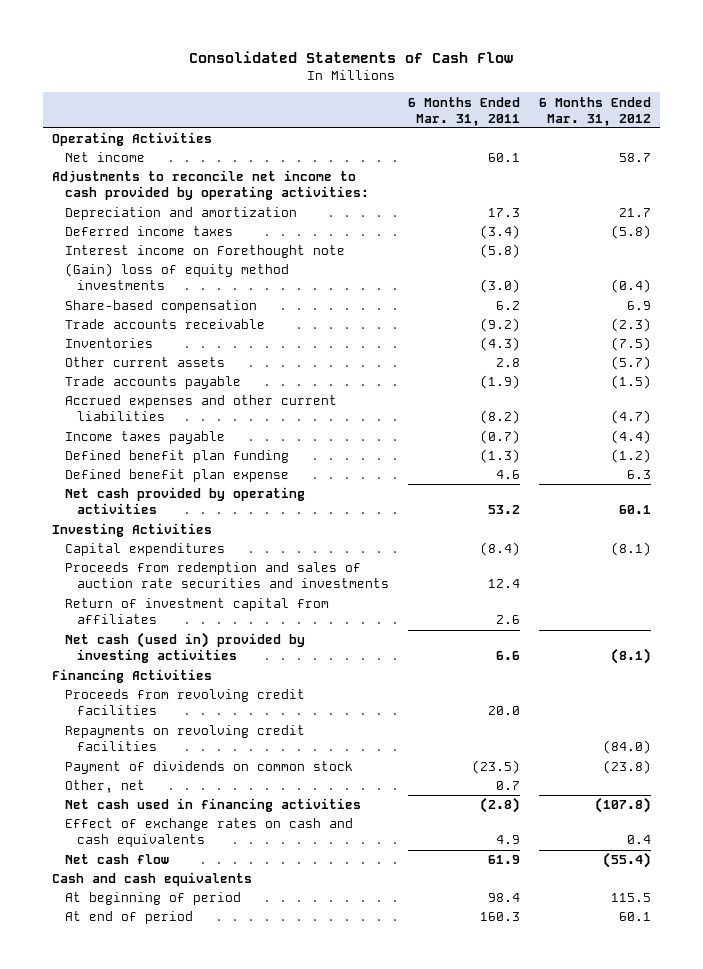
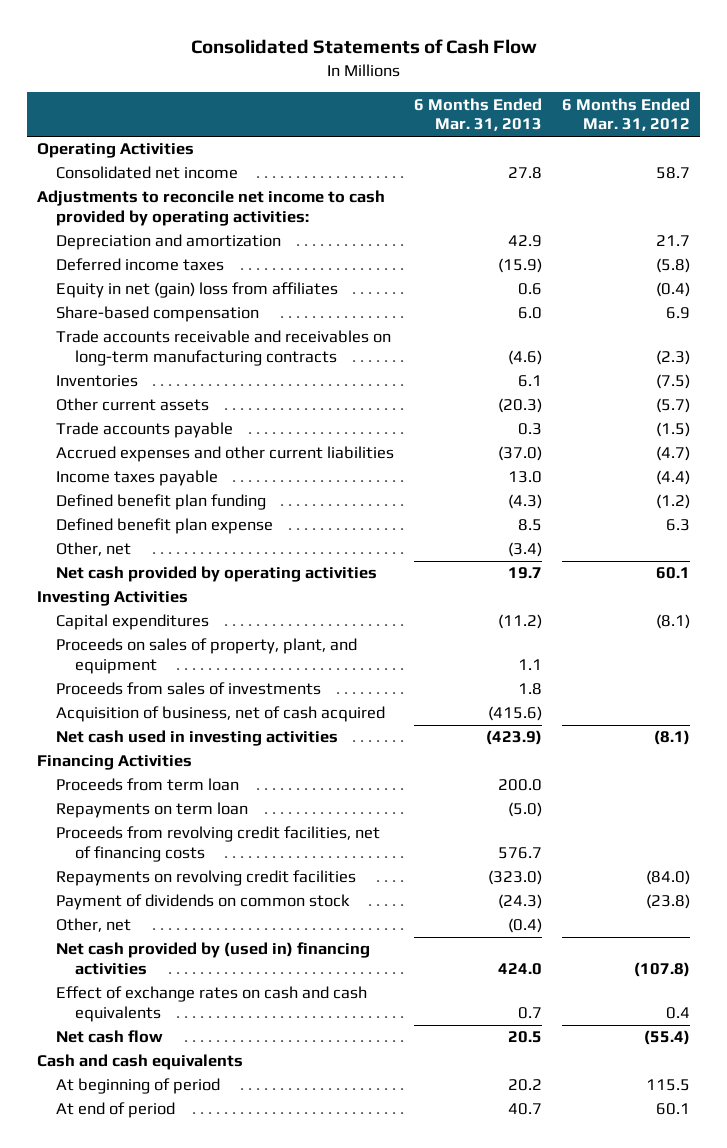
- | 6 Months Ended Mar. 31, 2011 | 6 Months Ended Mar. 31, 2012
+ | 6 Months Ended Mar. 31, 2013 | 6 Months Ended Mar. 31, 2012
- Net income | 60.1 | 58.7
+ Consolidated net income | 27.8 | 58.7
- Interest income on Forethought note | (5.8) |
- (Gain) loss of equity method investments | (3.0) | (0.4)
+ Equity in net (gain) loss from affiliates | 0.6 | (0.4)
- Trade accounts receivable | (9.2) | (2.3)
+ Trade accounts receivable and receivables on long-term manufacturing contracts | (4.6) | (2.3)
+ Other, net | (3.4) |
- Proceeds from redemption and sales of auction rate securities and investments | 12.4 |
- Return of investment capital from affiliates | 2.6 |
- Net cash (used in) provided by investing activities | 6.6 | (8.1)
+ Proceeds on sales of property, plant, and equipment | 1.1 |
+ Proceeds from sales of investments | 1.8 |
+ Acquisition of business, net of cash acquired | (415.6) |
+ Net cash used in investing activities | (423.9) | (8.1)
- Proceeds from revolving credit facilities | 20.0 |
+ Proceeds from term loan | 200.0 |
+ Repayments on term loan | (5.0) |
+ Proceeds from revolving credit facilities, net of financing costs | 576.7 |
- Net cash used in financing activities | (2.8) | (107.8)
+ Net cash provided by (used in) financing activities | 424.0 | (107.8)

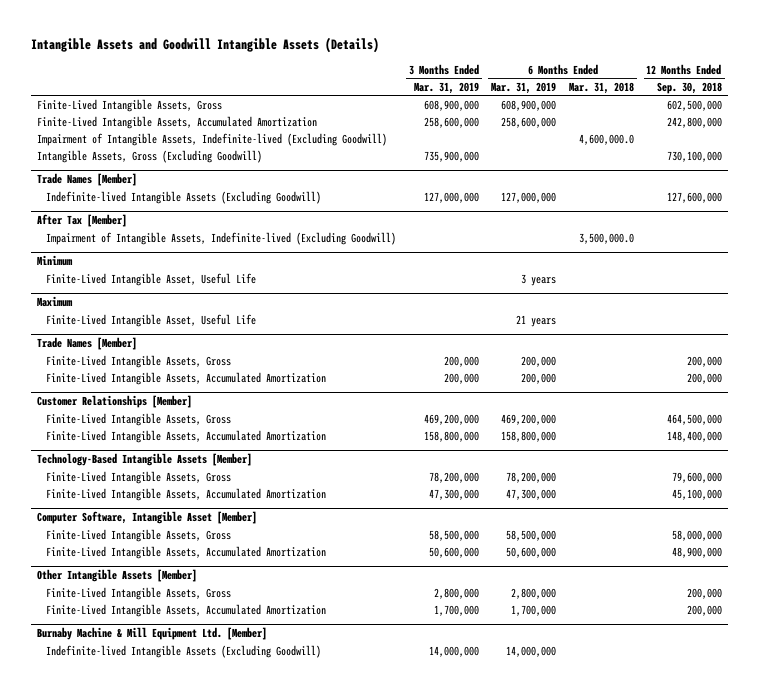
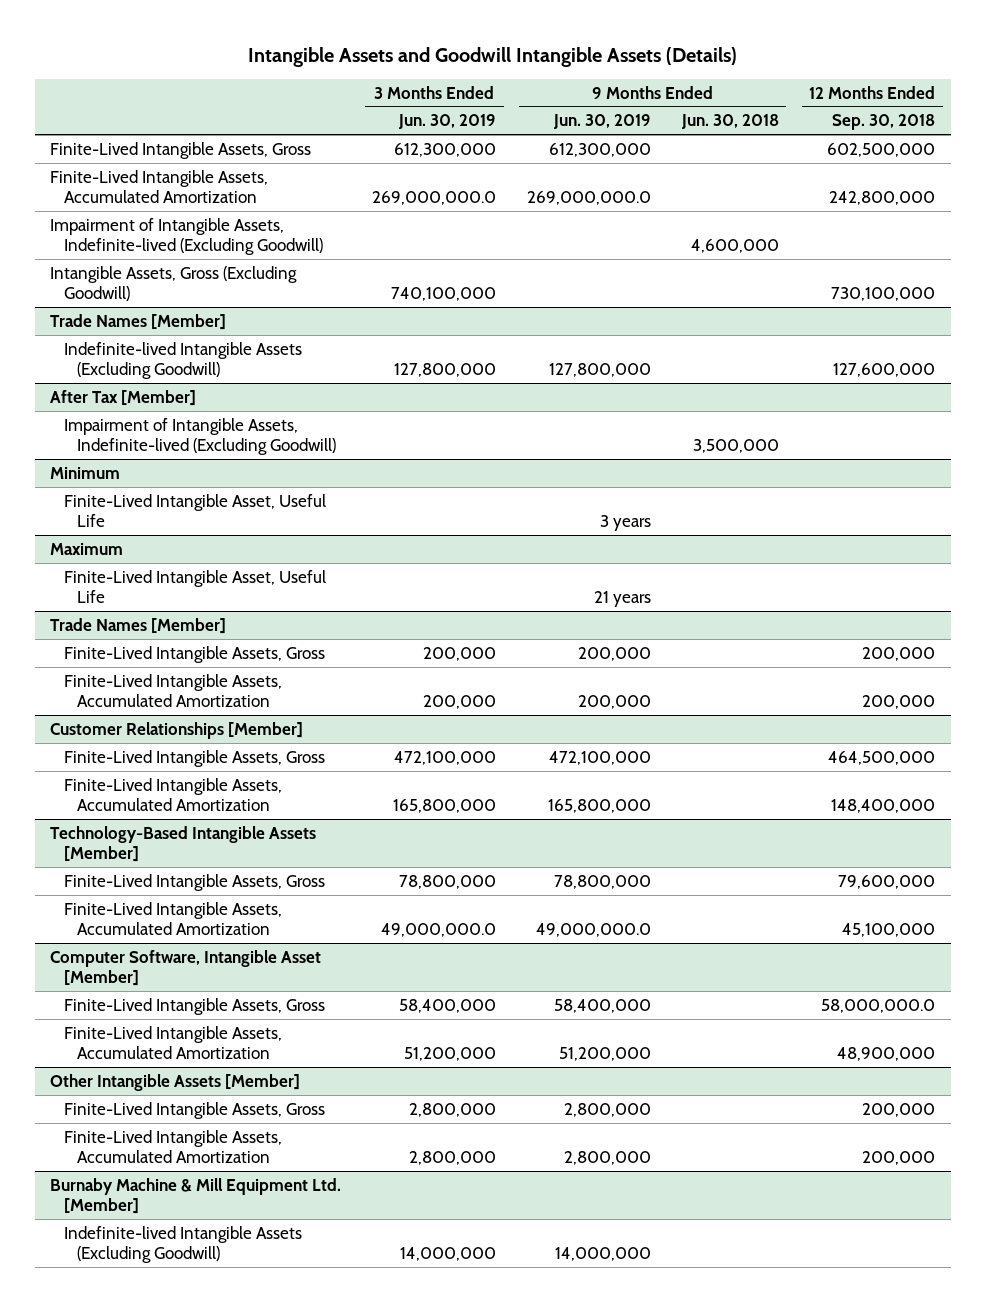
- | 3 Months Ended Mar. 31, 2019 | 6 Months Ended Mar. 31, 2019 | 6 Months Ended Mar. 31, 2018 | 12 Months Ended Sep. 30, 2018
+ | 3 Months Ended Jun. 30, 2019 | 9 Months Ended Jun. 30, 2019 | 9 Months Ended Jun. 30, 2018 | 12 Months Ended Sep. 30, 2018
@ Computer Software, Intangible Asset [Member]
- Finite-Lived Intangible Assets, Gross | 58,500,000 | 58,500,000 | | 58,000,000
+ Finite-Lived Intangible Assets, Gross | 58,400,000 | 58,400,000 | | 58,000,000.0

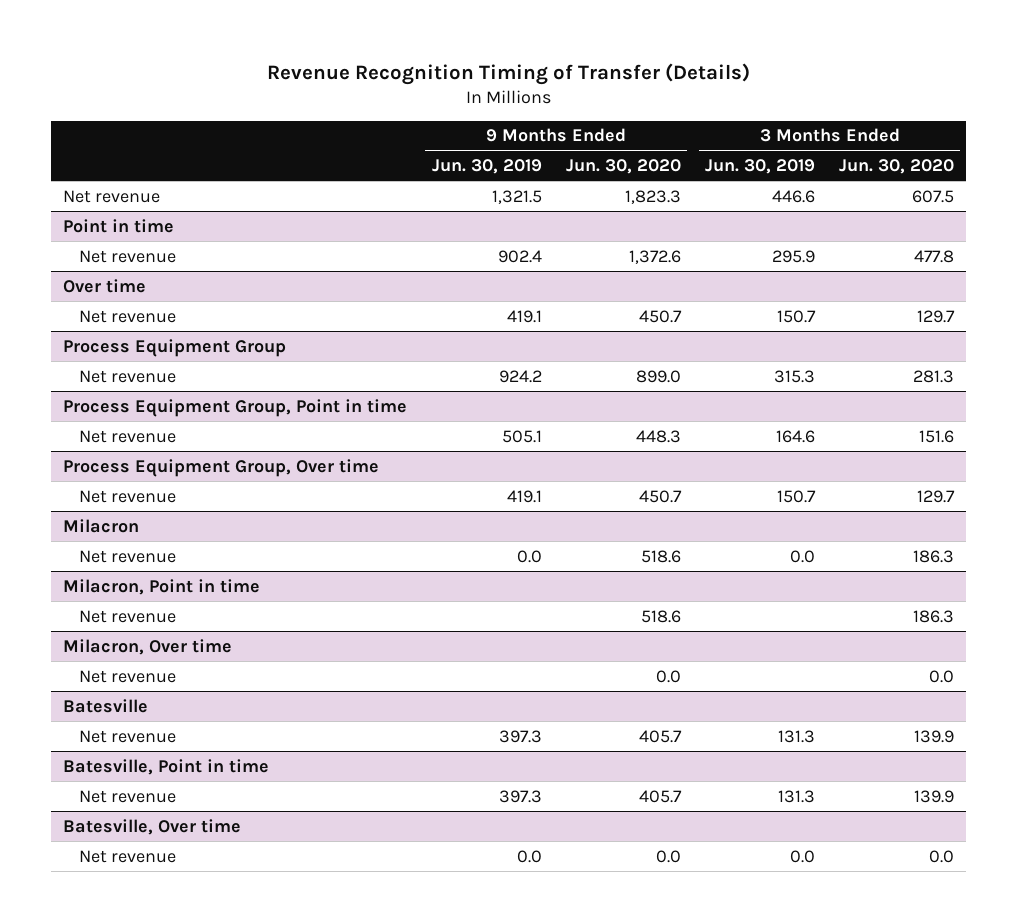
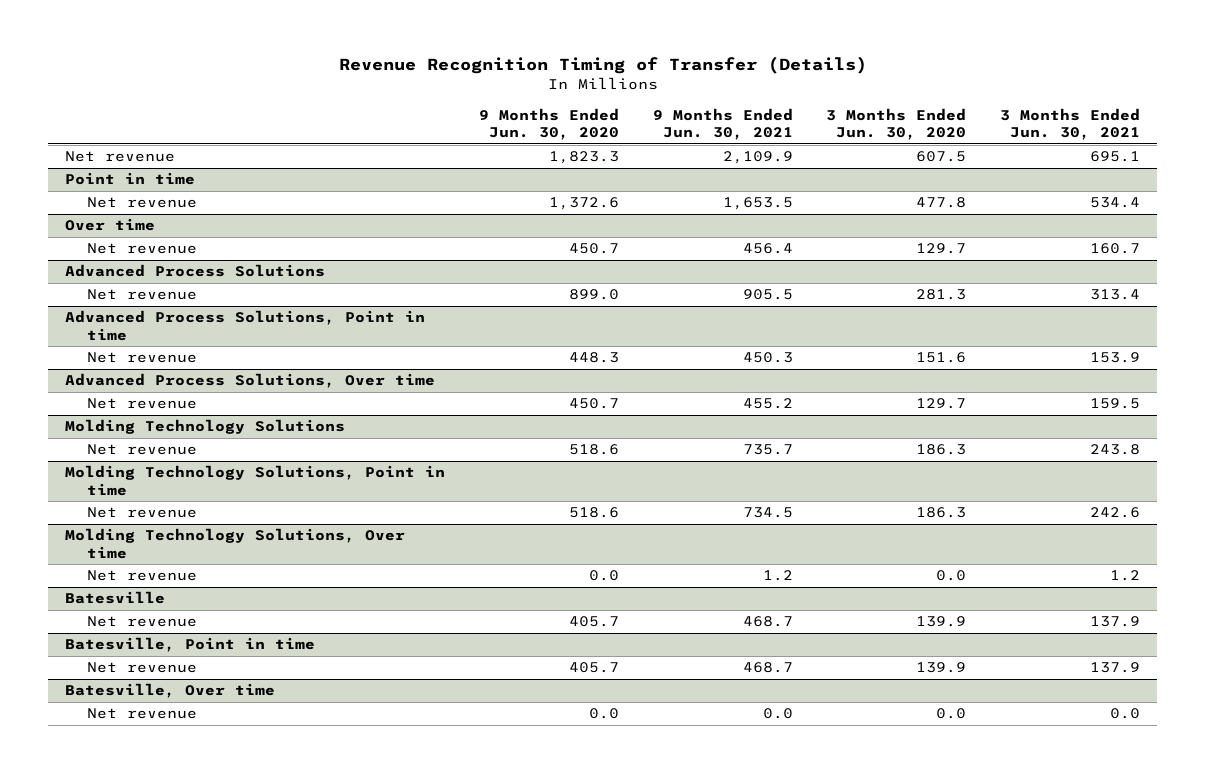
- | 9 Months Ended Jun. 30, 2019 | 9 Months Ended Jun. 30, 2020 | 3 Months Ended Jun. 30, 2019 | 3 Months Ended Jun. 30, 2020
+ | 9 Months Ended Jun. 30, 2020 | 9 Months Ended Jun. 30, 2021 | 3 Months Ended Jun. 30, 2020 | 3 Months Ended Jun. 30, 2021
- Process Equipment Group
+ Advanced Process Solutions
- Process Equipment Group, Point in time
+ Advanced Process Solutions, Point in time
- Process Equipment Group, Over time
+ Advanced Process Solutions, Over time
- Milacron
+ Molding Technology Solutions
- Milacron, Point in time
+ Molding Technology Solutions, Point in time
- Milacron, Over time
+ Molding Technology Solutions, Over time

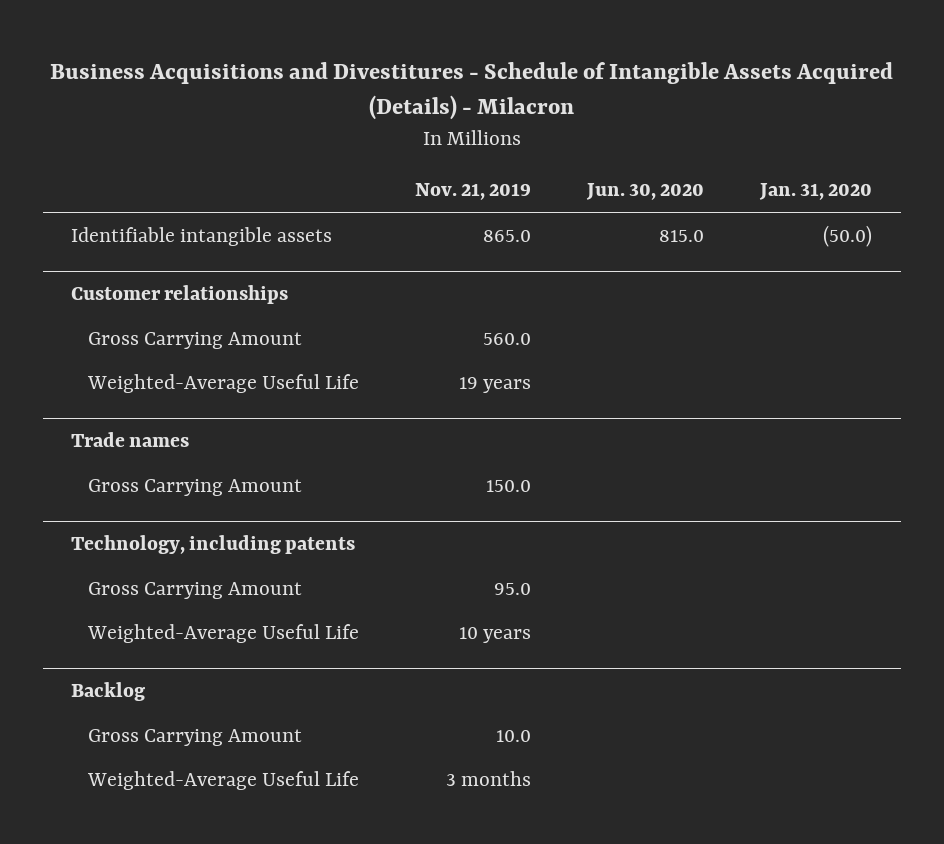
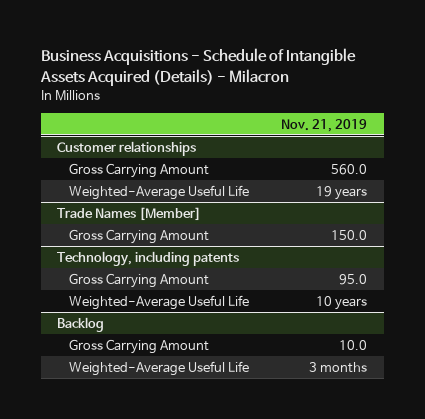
- Business Acquisitions and Divestitures - Schedule of Intangible Assets Acquired (Details) - Milacron
+ Business Acquisitions - Schedule of Intangible Assets Acquired (Details) - Milacron
- | Nov. 21, 2019 | Jun. 30, 2020 | Jan. 31, 2020
+ | Nov. 21, 2019
- Identifiable intangible assets | 865.0 | 815.0 | (50.0)
- Trade names
+ Trade Names [Member]

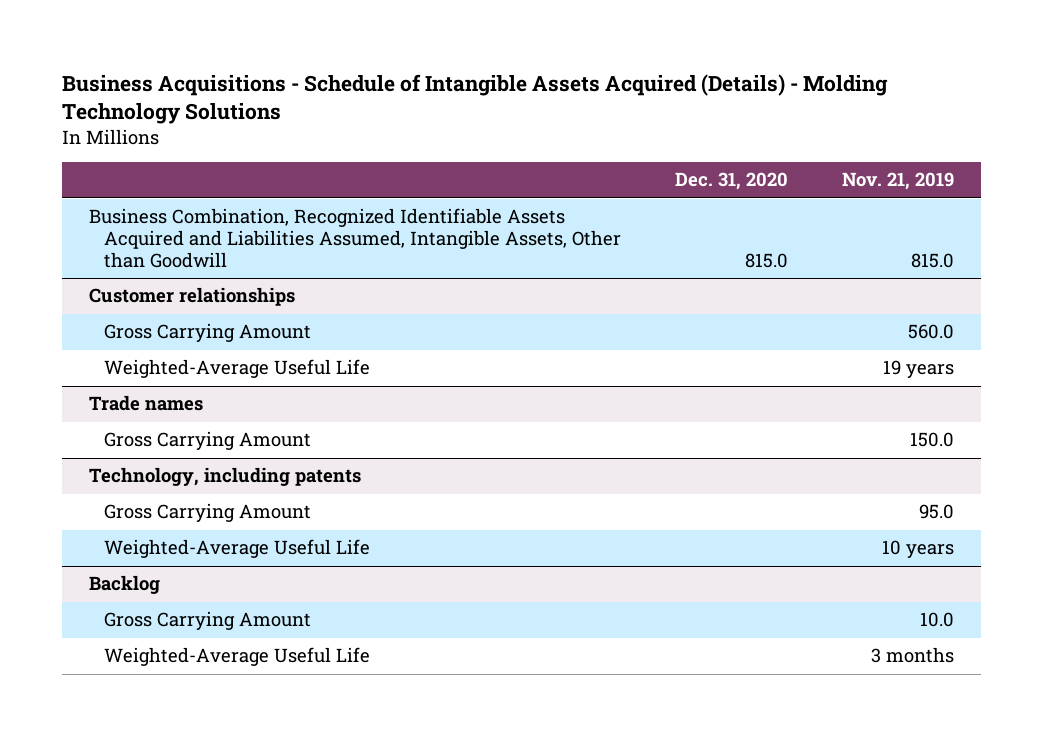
- Business Acquisitions - Schedule of Intangible Assets Acquired (Details) - Milacron
+ Business Acquisitions - Schedule of Intangible Assets Acquired (Details) - Molding Technology Solutions
- | Nov. 21, 2019
+ | Dec. 31, 2020 | Nov. 21, 2019
+ Business Combination, Recognized Identifiable Assets Acquired and Liabilities Assumed, Intangible Assets, Other than Goodwill | 815.0 | 815.0
- Trade Names [Member]
+ Trade names

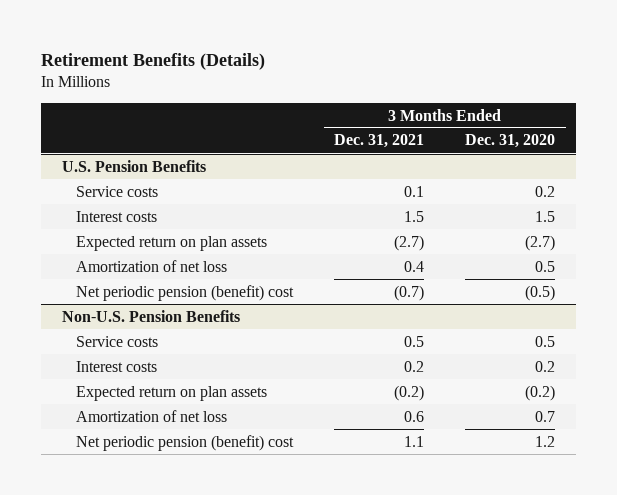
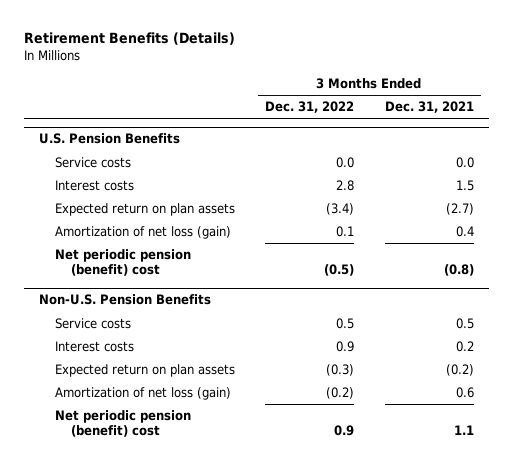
- | 3 Months Ended Dec. 31, 2021 | 3 Months Ended Dec. 31, 2020
+ | 3 Months Ended Dec. 31, 2022 | 3 Months Ended Dec. 31, 2021
@ U.S. Pension Benefits
- Service costs | 0.1 | 0.2
+ Service costs | 0.0 | 0.0
- Amortization of net loss | 0.4 | 0.5
- Net periodic pension (benefit) cost | (0.7) | (0.5)
+ Amortization of net loss (gain) | 0.1 | 0.4
+ Net periodic pension (benefit) cost | (0.5) | (0.8)
@ Non-U.S. Pension Benefits
- Amortization of net loss | 0.6 | 0.7
+ Amortization of net loss (gain) | (0.2) | 0.6

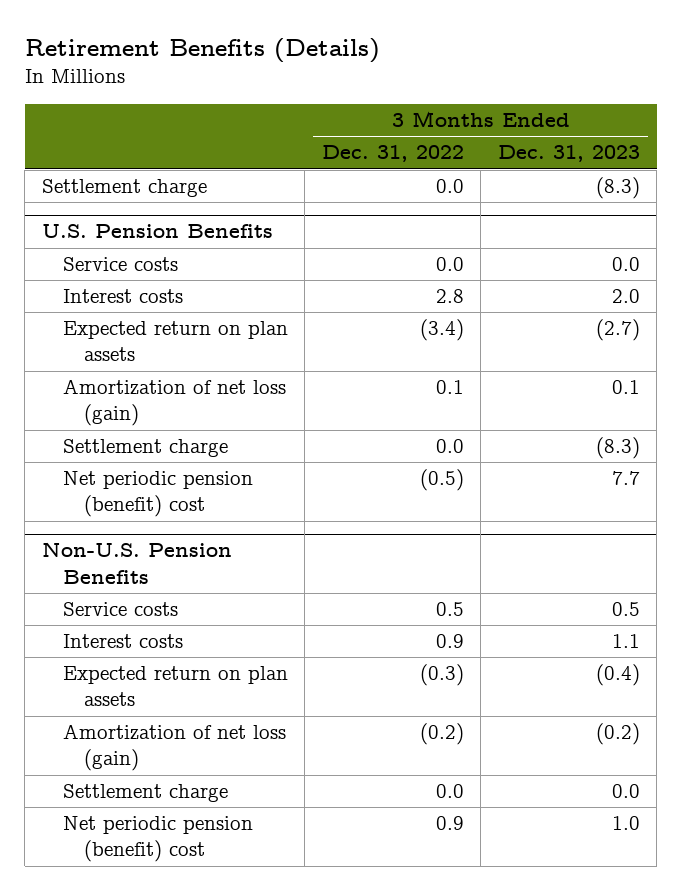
- | 3 Months Ended Dec. 31, 2022 | 3 Months Ended Dec. 31, 2021
+ | 3 Months Ended Dec. 31, 2022 | 3 Months Ended Dec. 31, 2023
+ Settlement charge | 0.0 | (8.3)
@ U.S. Pension Benefits
+ Settlement charge | 0.0 | (8.3)
@ Non-U.S. Pension Benefits
+ Settlement charge | 0.0 | 0.0

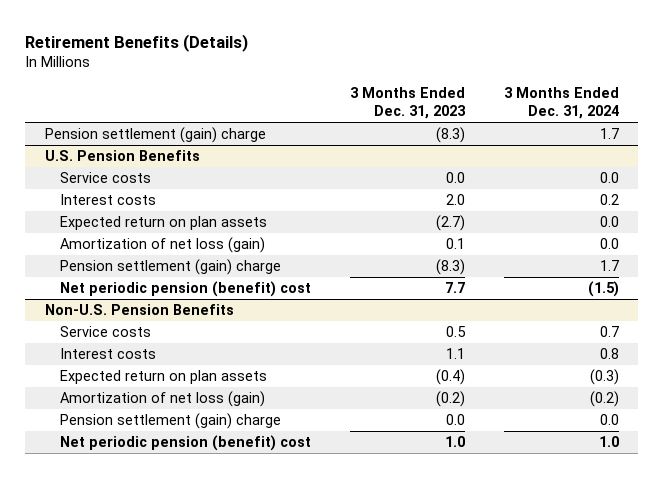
- | 3 Months Ended Dec. 31, 2022 | 3 Months Ended Dec. 31, 2023
+ | 3 Months Ended Dec. 31, 2023 | 3 Months Ended Dec. 31, 2024
- Settlement charge | 0.0 | (8.3)
+ Pension settlement (gain) charge | (8.3) | 1.7
@ U.S. Pension Benefits
- Settlement charge | 0.0 | (8.3)
+ Pension settlement (gain) charge | (8.3) | 1.7
@ Non-U.S. Pension Benefits
- Settlement charge | 0.0 | 0.0
+ Pension settlement (gain) charge | 0.0 | 0.0

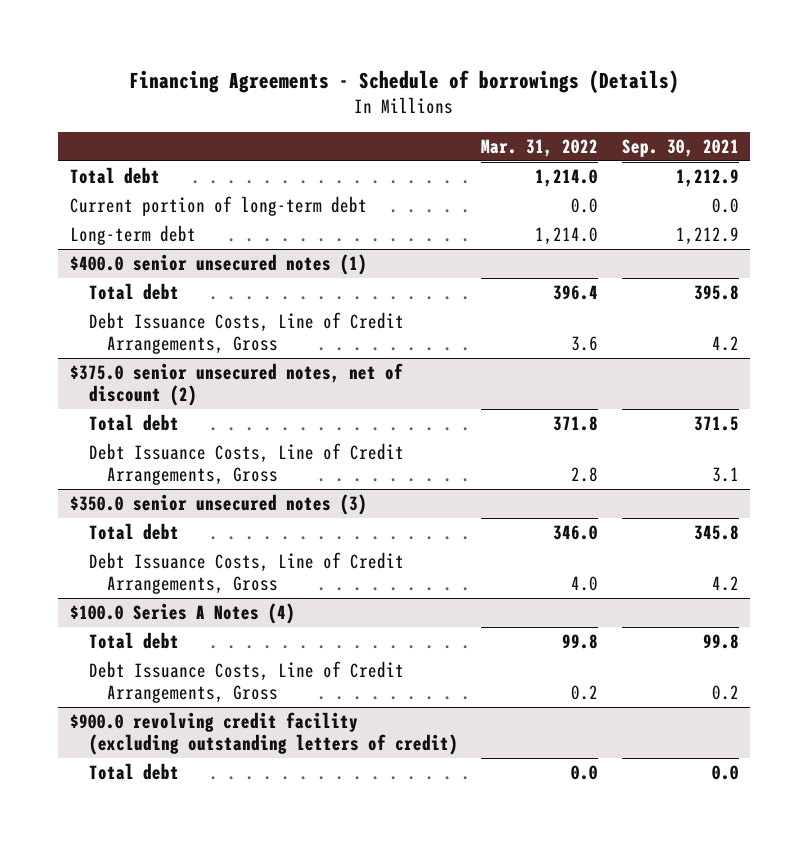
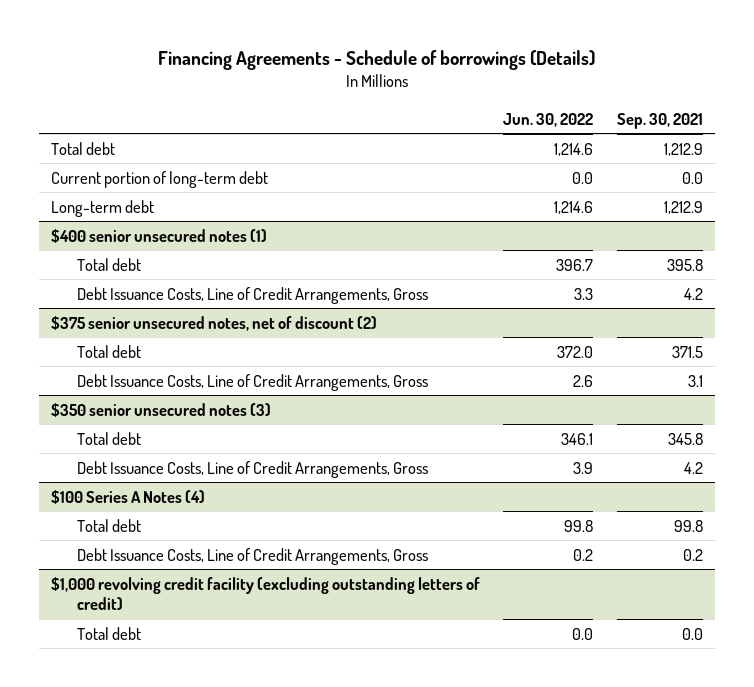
- | Mar. 31, 2022 | Sep. 30, 2021
+ | Jun. 30, 2022 | Sep. 30, 2021
- $400.0 senior unsecured notes (1)
+ $400 senior unsecured notes (1)
- $375.0 senior unsecured notes, net of discount (2)
+ $375 senior unsecured notes, net of discount (2)
- $350.0 senior unsecured notes (3)
+ $350 senior unsecured notes (3)
- $100.0 Series A Notes (4)
+ $100 Series A Notes (4)
- $900.0 revolving credit facility (excluding outstanding letters of credit)
+ $1,000 revolving credit facility (excluding outstanding letters of credit)

